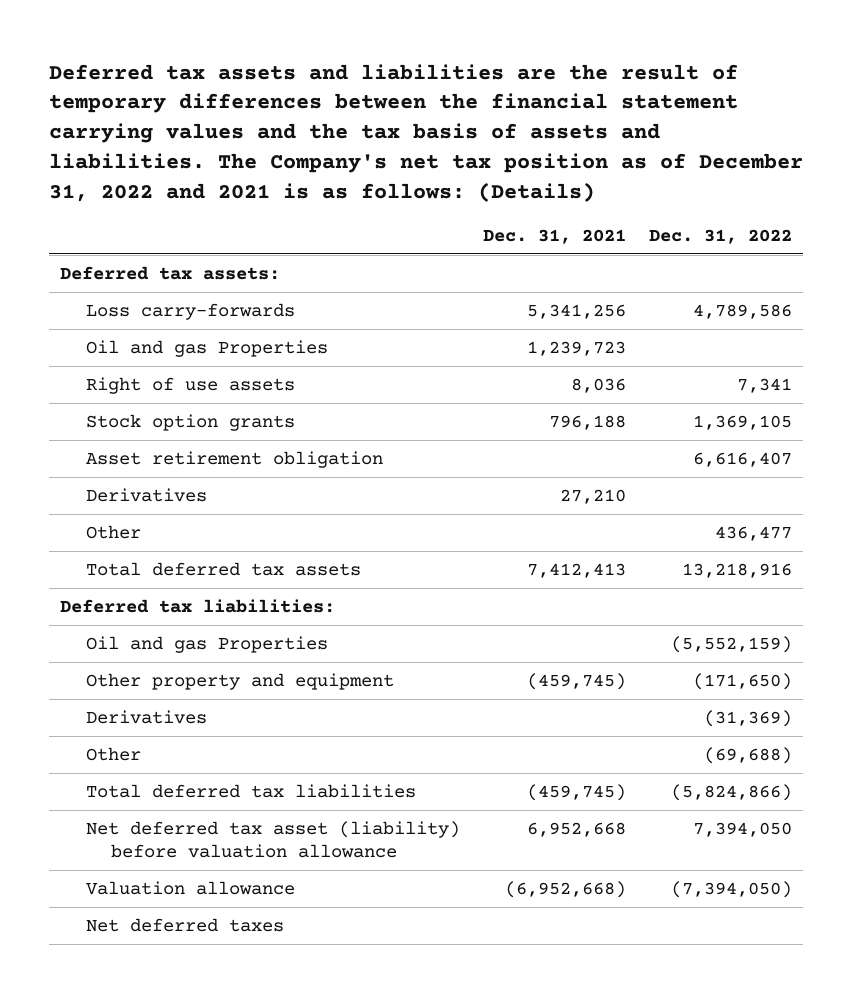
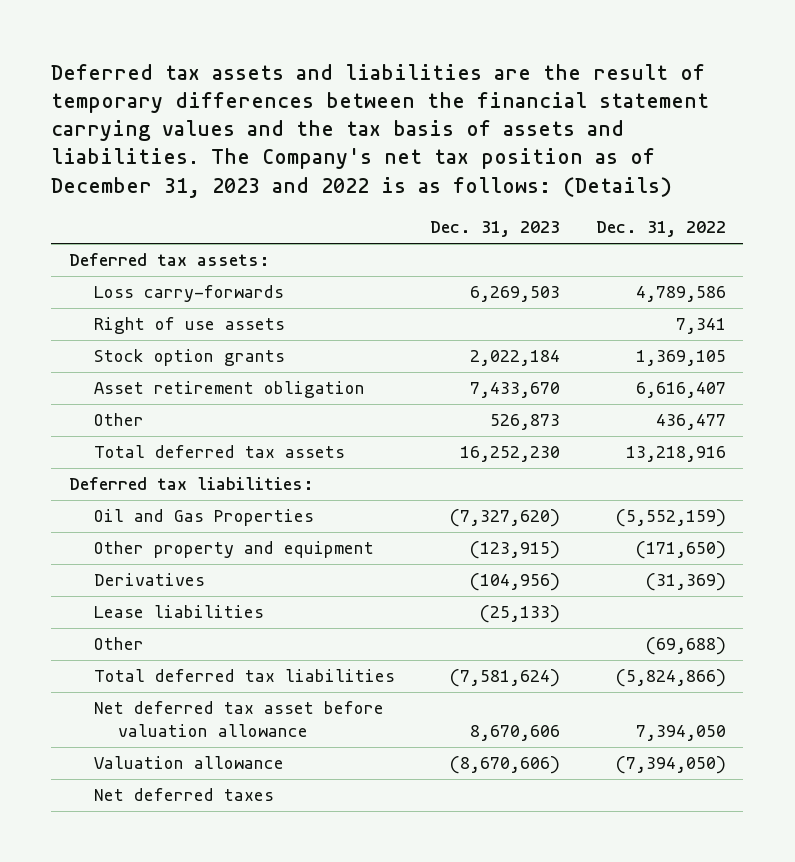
- Deferred tax assets and liabilities are the result of temporary differences between the financial statement carrying values and the tax basis of assets and liabilities. The Company's net tax position as of December 31, 2022 and 2021 is as follows: (Details)
+ Deferred tax assets and liabilities are the result of temporary differences between the financial statement carrying values and the tax basis of assets and liabilities. The Company's net tax position as of December 31, 2023 and 2022 is as follows: (Details)
- | Dec. 31, 2021 | Dec. 31, 2022
+ | Dec. 31, 2023 | Dec. 31, 2022
- Oil and gas Properties | 1,239,723 |
- Derivatives | 27,210 |
- Oil and gas Properties | | (5,552,159)
+ Oil and Gas Properties | (7,327,620) | (5,552,159)
+ Lease liabilities | (25,133) |
- Net deferred tax asset (liability) before valuation allowance | 6,952,668 | 7,394,050
+ Net deferred tax asset before valuation allowance | 8,670,606 | 7,394,050

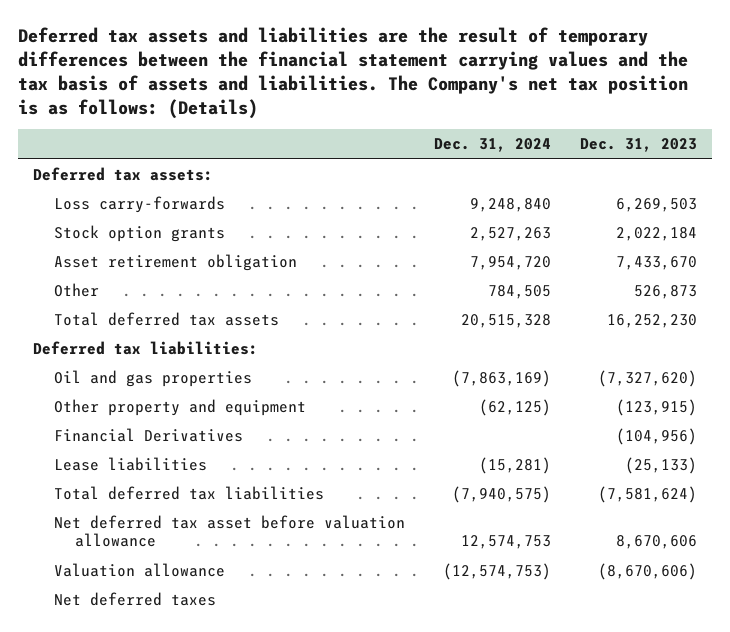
- Deferred tax assets and liabilities are the result of temporary differences between the financial statement carrying values and the tax basis of assets and liabilities. The Company's net tax position as of December 31, 2023 and 2022 is as follows: (Details)
+ Deferred tax assets and liabilities are the result of temporary differences between the financial statement carrying values and the tax basis of assets and liabilities. The Company's net tax position is as follows: (Details)
- | Dec. 31, 2023 | Dec. 31, 2022
+ | Dec. 31, 2024 | Dec. 31, 2023
- Right of use assets | | 7,341
- Oil and Gas Properties | (7,327,620) | (5,552,159)
+ Oil and gas properties | (7,863,169) | (7,327,620)
- Derivatives | (104,956) | (31,369)
+ Financial Derivatives | | (104,956)
- Other | | (69,688)

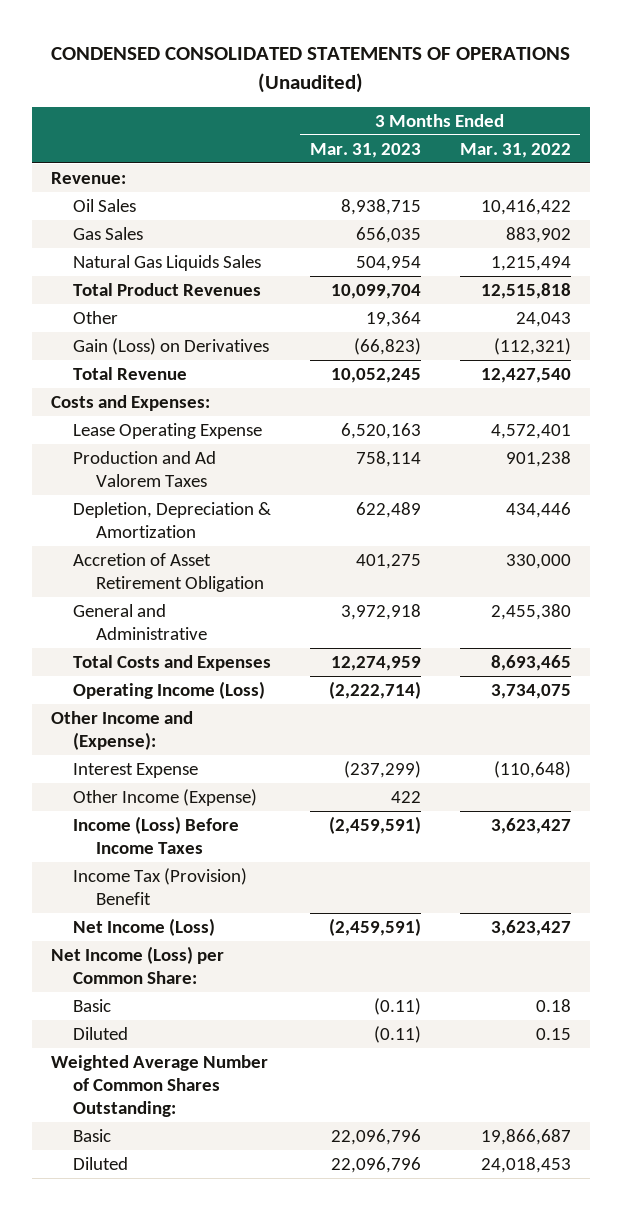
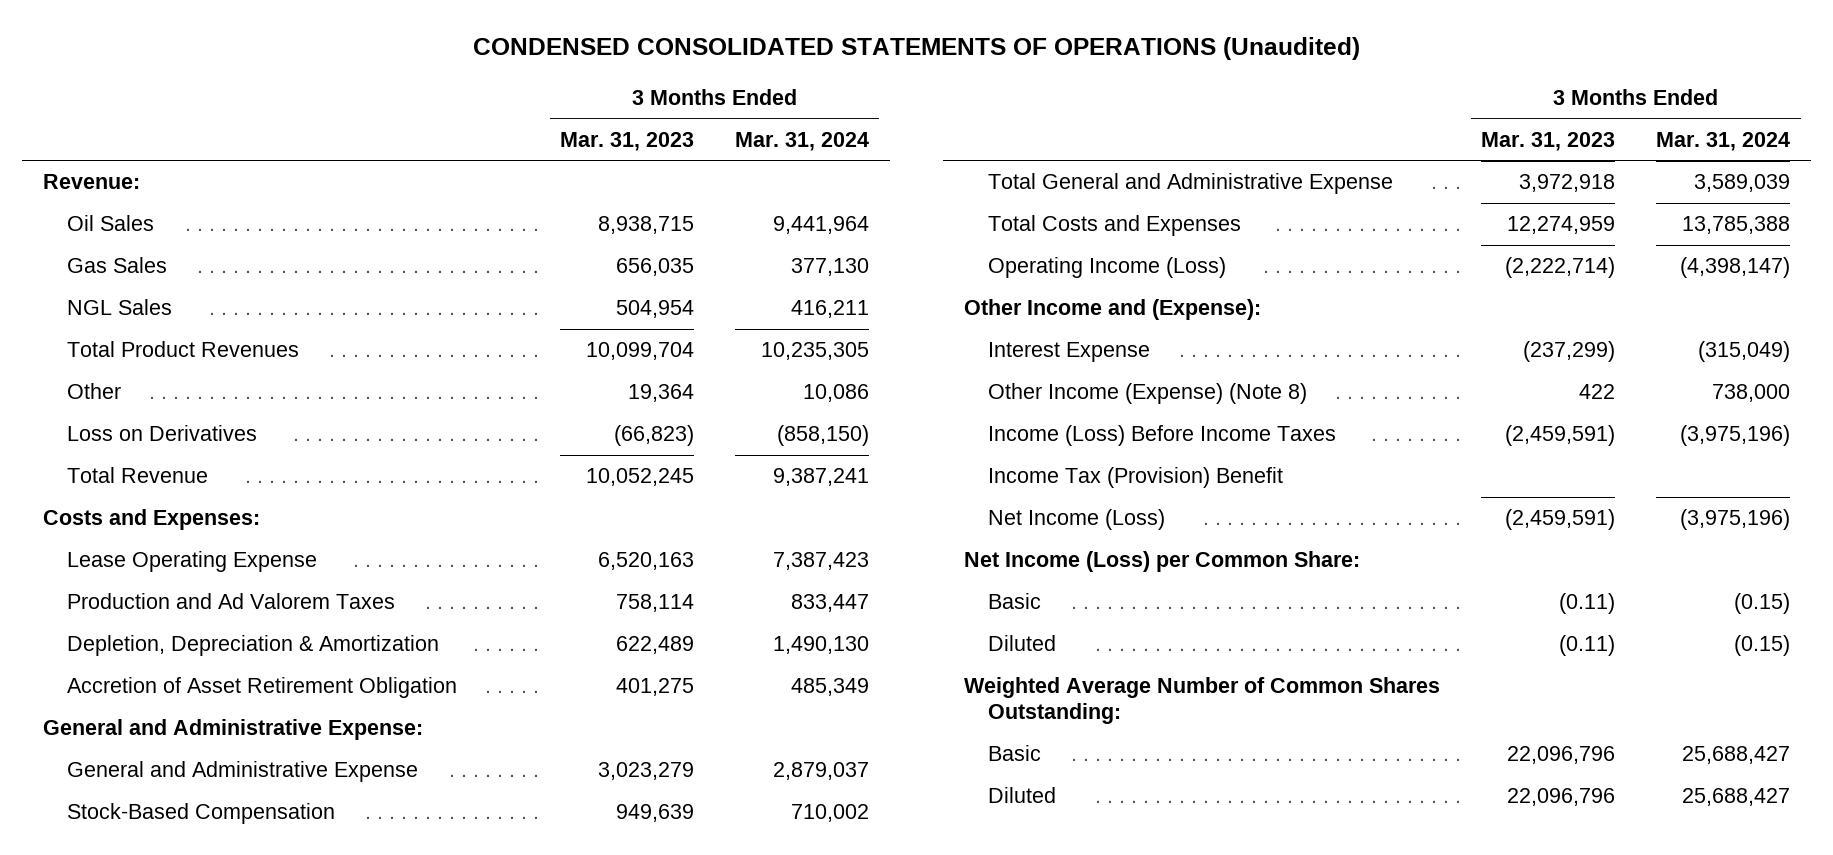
- | 3 Months Ended Mar. 31, 2023 | 3 Months Ended Mar. 31, 2022
+ | 3 Months Ended Mar. 31, 2023 | 3 Months Ended Mar. 31, 2024
- Natural Gas Liquids Sales | 504,954 | 1,215,494
+ NGL Sales | 504,954 | 416,211
- Gain (Loss) on Derivatives | (66,823) | (112,321)
+ Loss on Derivatives | (66,823) | (858,150)
- General and Administrative | 3,972,918 | 2,455,380
+ General and Administrative Expense:
+ General and Administrative Expense | 3,023,279 | 2,879,037
+ Stock-Based Compensation | 949,639 | 710,002
+ Total General and Administrative Expense | 3,972,918 | 3,589,039
- Other Income (Expense) | 422 |
+ Other Income (Expense) (Note 8) | 422 | 738,000

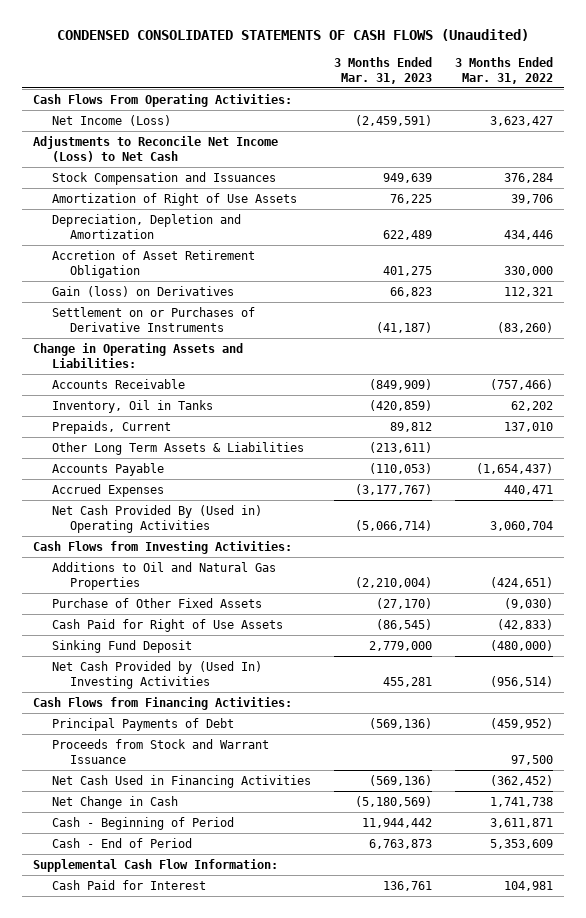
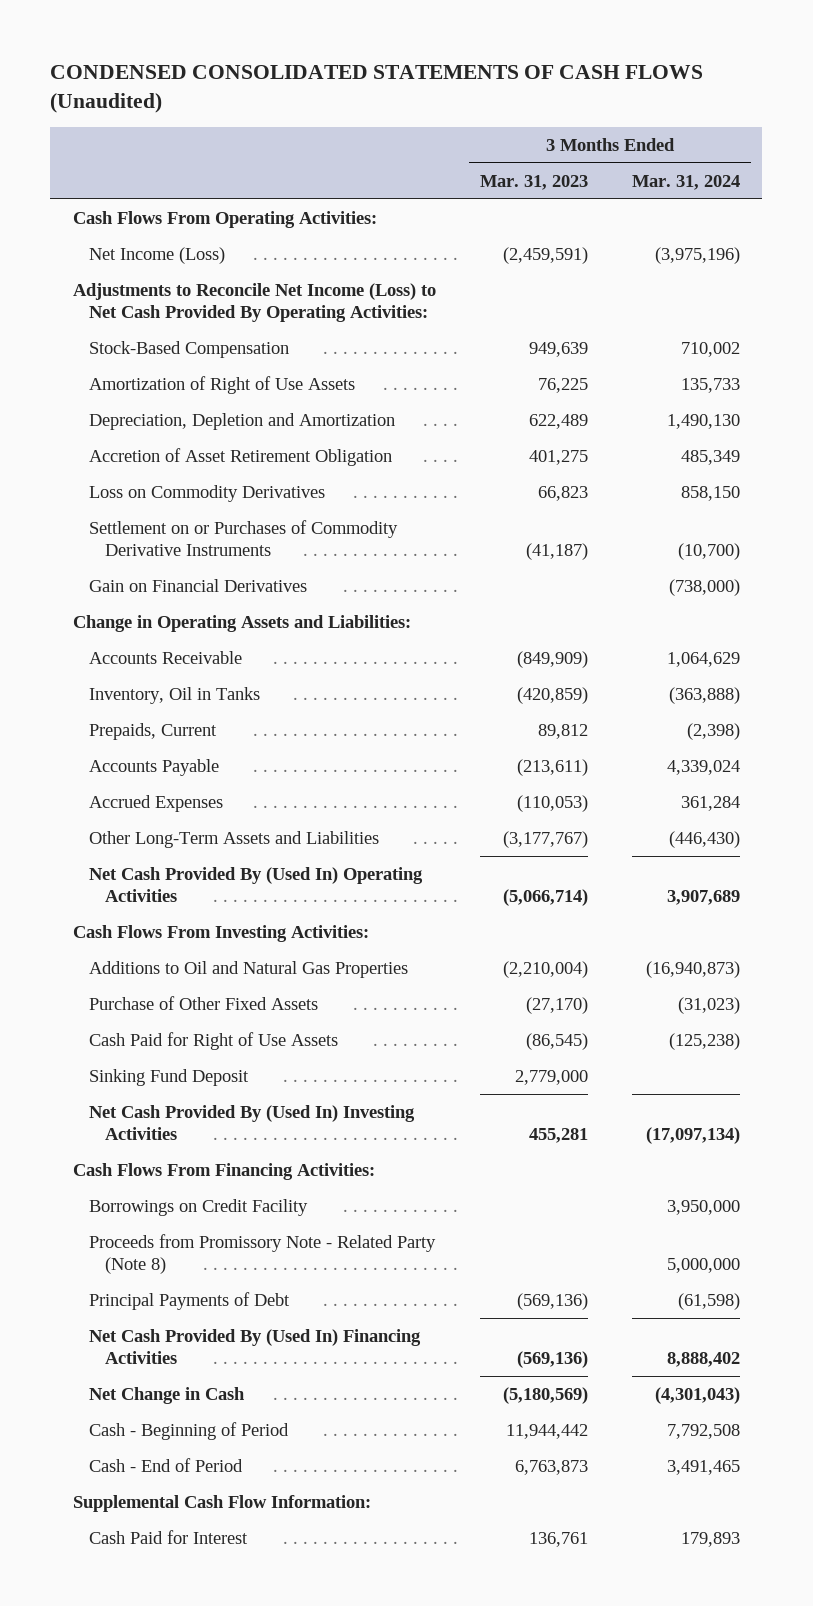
- | 3 Months Ended Mar. 31, 2023 | 3 Months Ended Mar. 31, 2022
+ | 3 Months Ended Mar. 31, 2023 | 3 Months Ended Mar. 31, 2024
- Adjustments to Reconcile Net Income (Loss) to Net Cash
- Stock Compensation and Issuances | 949,639 | 376,284
+ Adjustments to Reconcile Net Income (Loss) to Net Cash Provided By Operating Activities:
+ Stock-Based Compensation | 949,639 | 710,002
- Gain (loss) on Derivatives | 66,823 | 112,321
- Settlement on or Purchases of Derivative Instruments | (41,187) | (83,260)
+ Loss on Commodity Derivatives | 66,823 | 858,150
+ Settlement on or Purchases of Commodity Derivative Instruments | (41,187) | (10,700)
+ Gain on Financial Derivatives | | (738,000)
- Other Long Term Assets & Liabilities | (213,611) |
- Accounts Payable | (110,053) | (1,654,437)
- Accrued Expenses | (3,177,767) | 440,471
- Net Cash Provided By (Used in) Operating Activities | (5,066,714) | 3,060,704
- Cash Flows from Investing Activities:
+ Accounts Payable | (213,611) | 4,339,024
+ Accrued Expenses | (110,053) | 361,284
+ Other Long-Term Assets and Liabilities | (3,177,767) | (446,430)
+ Net Cash Provided By (Used In) Operating Activities | (5,066,714) | 3,907,689
+ Cash Flows From Investing Activities:
- Net Cash Provided by (Used In) Investing Activities | 455,281 | (956,514)
- Cash Flows from Financing Activities:
+ Net Cash Provided By (Used In) Investing Activities | 455,281 | (17,097,134)
+ Cash Flows From Financing Activities:
+ Borrowings on Credit Facility | | 3,950,000
+ Proceeds from Promissory Note - Related Party (Note 8) | | 5,000,000
- Proceeds from Stock and Warrant Issuance | | 97,500
- Net Cash Used in Financing Activities | (569,136) | (362,452)
+ Net Cash Provided By (Used In) Financing Activities | (569,136) | 8,888,402

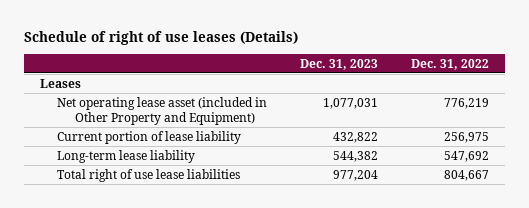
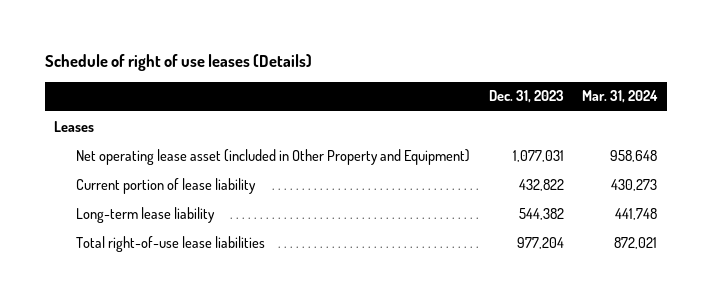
- | Dec. 31, 2023 | Dec. 31, 2022
+ | Dec. 31, 2023 | Mar. 31, 2024
- Total right of use lease liabilities | 977,204 | 804,667
+ Total right-of-use lease liabilities | 977,204 | 872,021

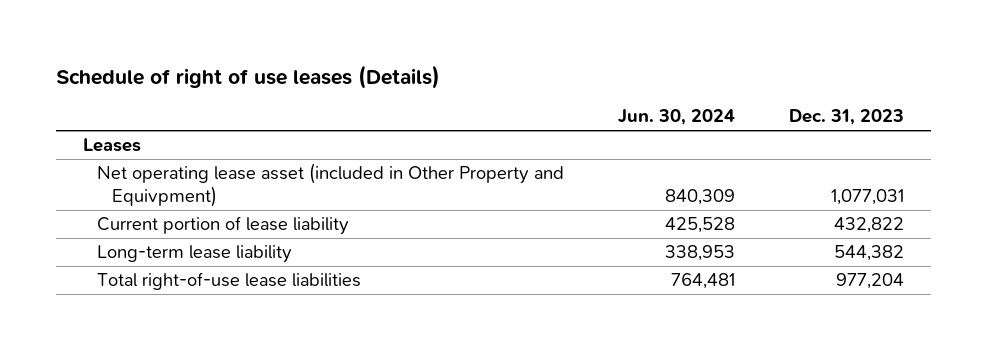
- | Dec. 31, 2023 | Mar. 31, 2024
+ | Jun. 30, 2024 | Dec. 31, 2023
- Net operating lease asset (included in Other Property and Equipment) | 1,077,031 | 958,648
+ Net operating lease asset (included in Other Property and Equivpment) | 840,309 | 1,077,031

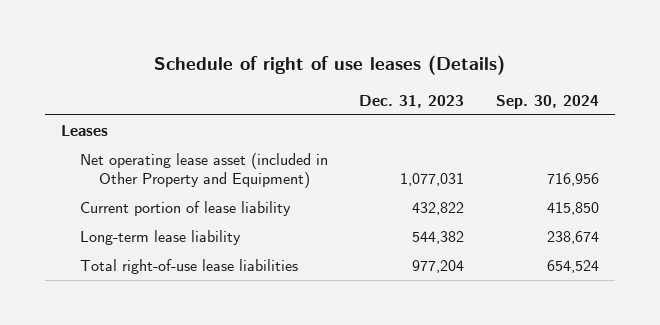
- | Jun. 30, 2024 | Dec. 31, 2023
+ | Dec. 31, 2023 | Sep. 30, 2024
- Net operating lease asset (included in Other Property and Equivpment) | 840,309 | 1,077,031
+ Net operating lease asset (included in Other Property and Equipment) | 1,077,031 | 716,956

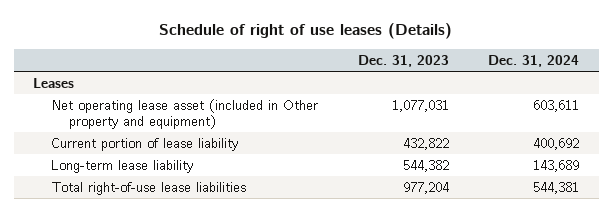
- | Dec. 31, 2023 | Sep. 30, 2024
+ | Dec. 31, 2023 | Dec. 31, 2024
- Net operating lease asset (included in Other Property and Equipment) | 1,077,031 | 716,956
+ Net operating lease asset (included in Other property and equipment) | 1,077,031 | 603,611

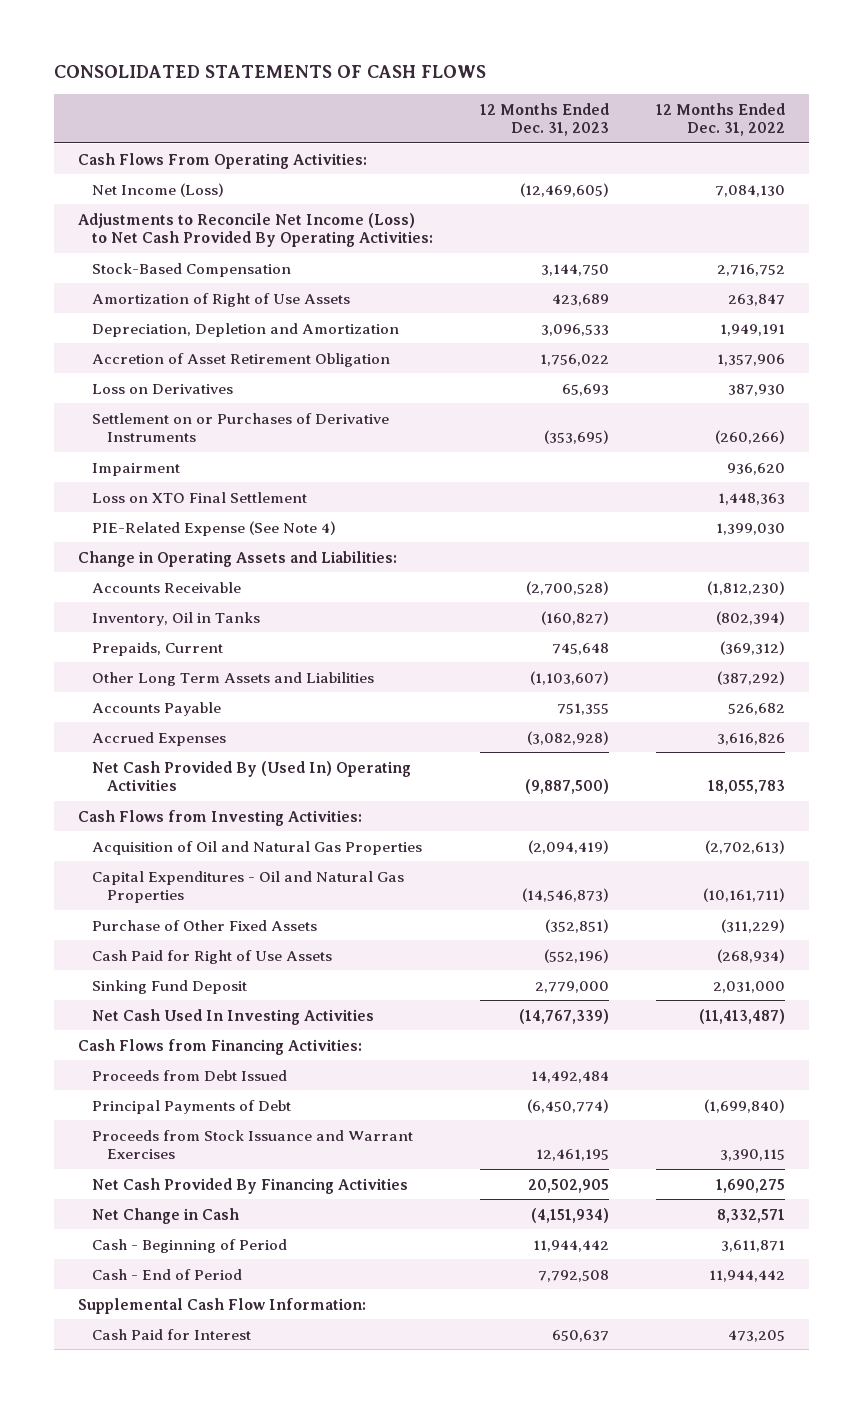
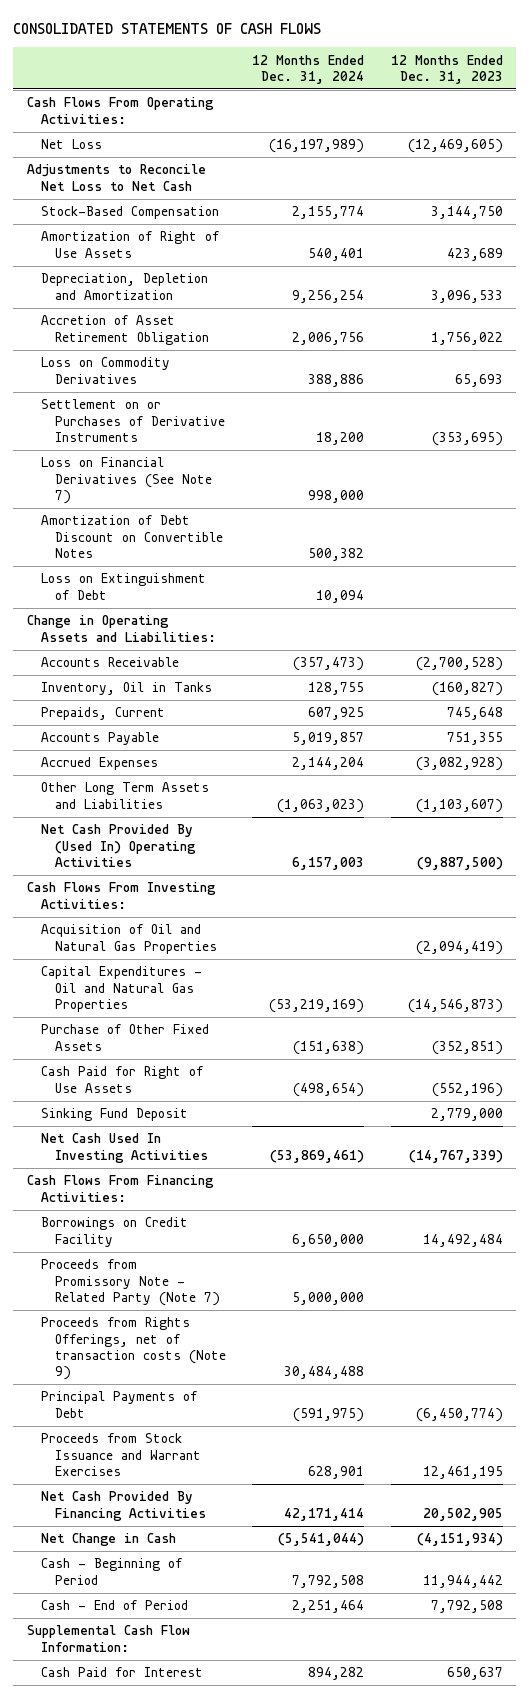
- | 12 Months Ended Dec. 31, 2023 | 12 Months Ended Dec. 31, 2022
+ | 12 Months Ended Dec. 31, 2024 | 12 Months Ended Dec. 31, 2023
- Net Income (Loss) | (12,469,605) | 7,084,130
- Adjustments to Reconcile Net Income (Loss) to Net Cash Provided By Operating Activities:
+ Net Loss | (16,197,989) | (12,469,605)
+ Adjustments to Reconcile Net Loss to Net Cash
- Loss on Derivatives | 65,693 | 387,930
+ Loss on Commodity Derivatives | 388,886 | 65,693
- Impairment | | 936,620
- Loss on XTO Final Settlement | | 1,448,363
- PIE-Related Expense (See Note 4) | | 1,399,030
+ Loss on Financial Derivatives (See Note 7) | 998,000 |
+ Amortization of Debt Discount on Convertible Notes | 500,382 |
+ Loss on Extinguishment of Debt | 10,094 |
moved down: Other Long Term Assets and Liabilities | (1,063,023) | (1,103,607)
- Cash Flows from Investing Activities:
+ Cash Flows From Investing Activities:
- Cash Flows from Financing Activities:
- Proceeds from Debt Issued | 14,492,484 |
+ Cash Flows From Financing Activities:
+ Borrowings on Credit Facility | 6,650,000 | 14,492,484
+ Proceeds from Promissory Note - Related Party (Note 7) | 5,000,000 |
+ Proceeds from Rights Offerings, net of transaction costs (Note 9) | 30,484,488 |

